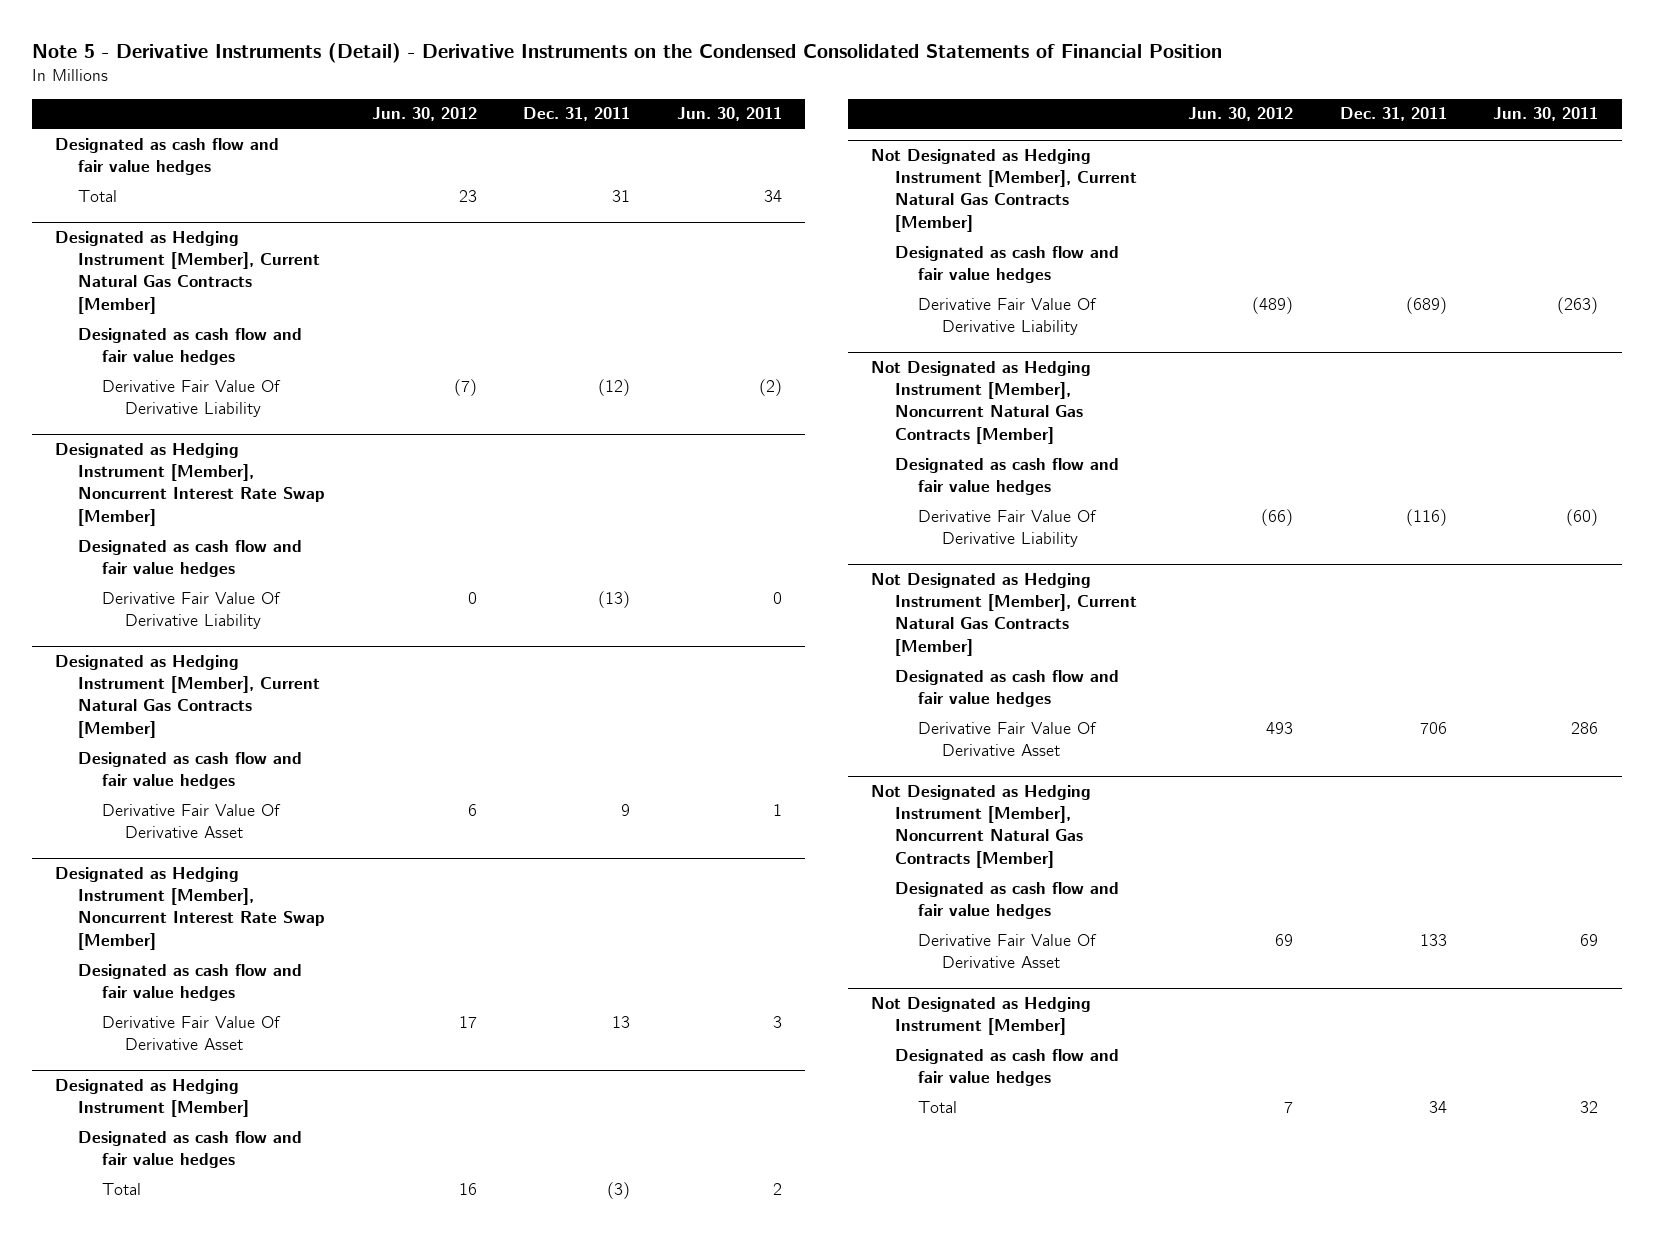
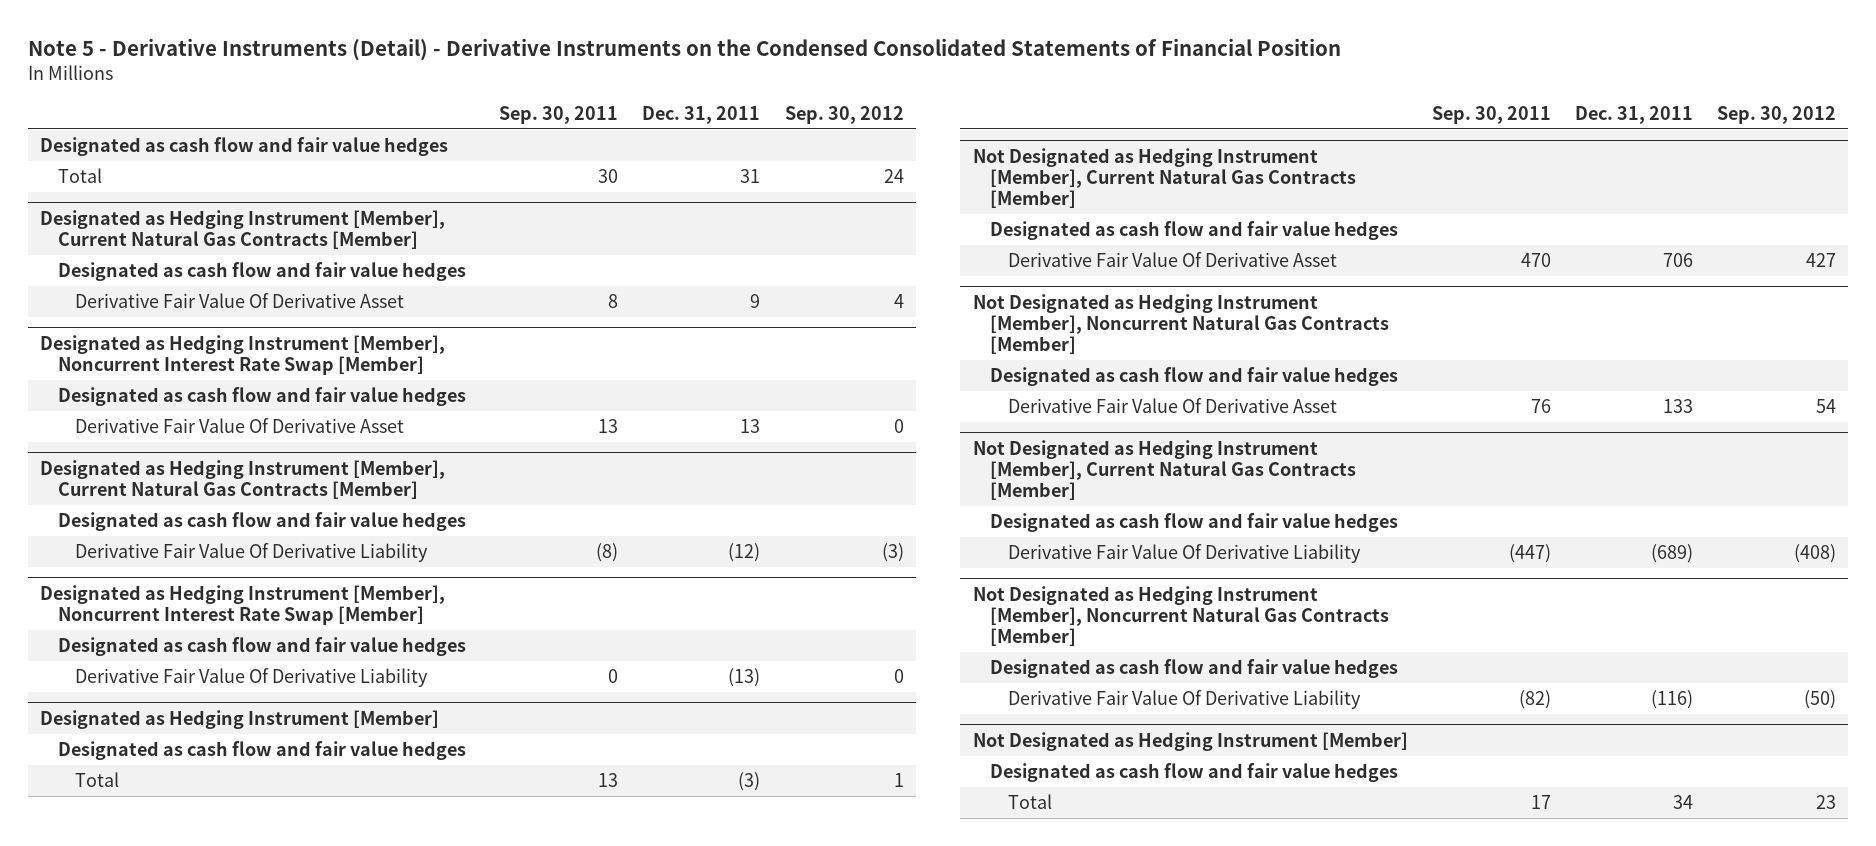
- | Jun. 30, 2012 | Dec. 31, 2011 | Jun. 30, 2011
+ | Sep. 30, 2011 | Dec. 31, 2011 | Sep. 30, 2012
@ Designated as Hedging Instrument [Member], Current Natural Gas Contracts [Member]
moved up: Derivative Fair Value Of Derivative Asset | 8 | 9 | 4
@ Designated as Hedging Instrument [Member], Noncurrent Interest Rate Swap [Member]
moved up: Derivative Fair Value Of Derivative Asset | 13 | 13 | 0
@ Designated as Hedging Instrument [Member], Current Natural Gas Contracts [Member]
moved down: Derivative Fair Value Of Derivative Liability | (8) | (12) | (3)
@ Designated as Hedging Instrument [Member], Noncurrent Interest Rate Swap [Member]
moved down: Derivative Fair Value Of Derivative Liability | 0 | (13) | 0
@ Not Designated as Hedging Instrument [Member], Current Natural Gas Contracts [Member]
moved up: Derivative Fair Value Of Derivative Asset | 470 | 706 | 427
@ Not Designated as Hedging Instrument [Member], Noncurrent Natural Gas Contracts [Member]
moved up: Derivative Fair Value Of Derivative Asset | 76 | 133 | 54
@ Not Designated as Hedging Instrument [Member], Current Natural Gas Contracts [Member]
moved down: Derivative Fair Value Of Derivative Liability | (447) | (689) | (408)
@ Not Designated as Hedging Instrument [Member], Noncurrent Natural Gas Contracts [Member]
moved down: Derivative Fair Value Of Derivative Liability | (82) | (116) | (50)

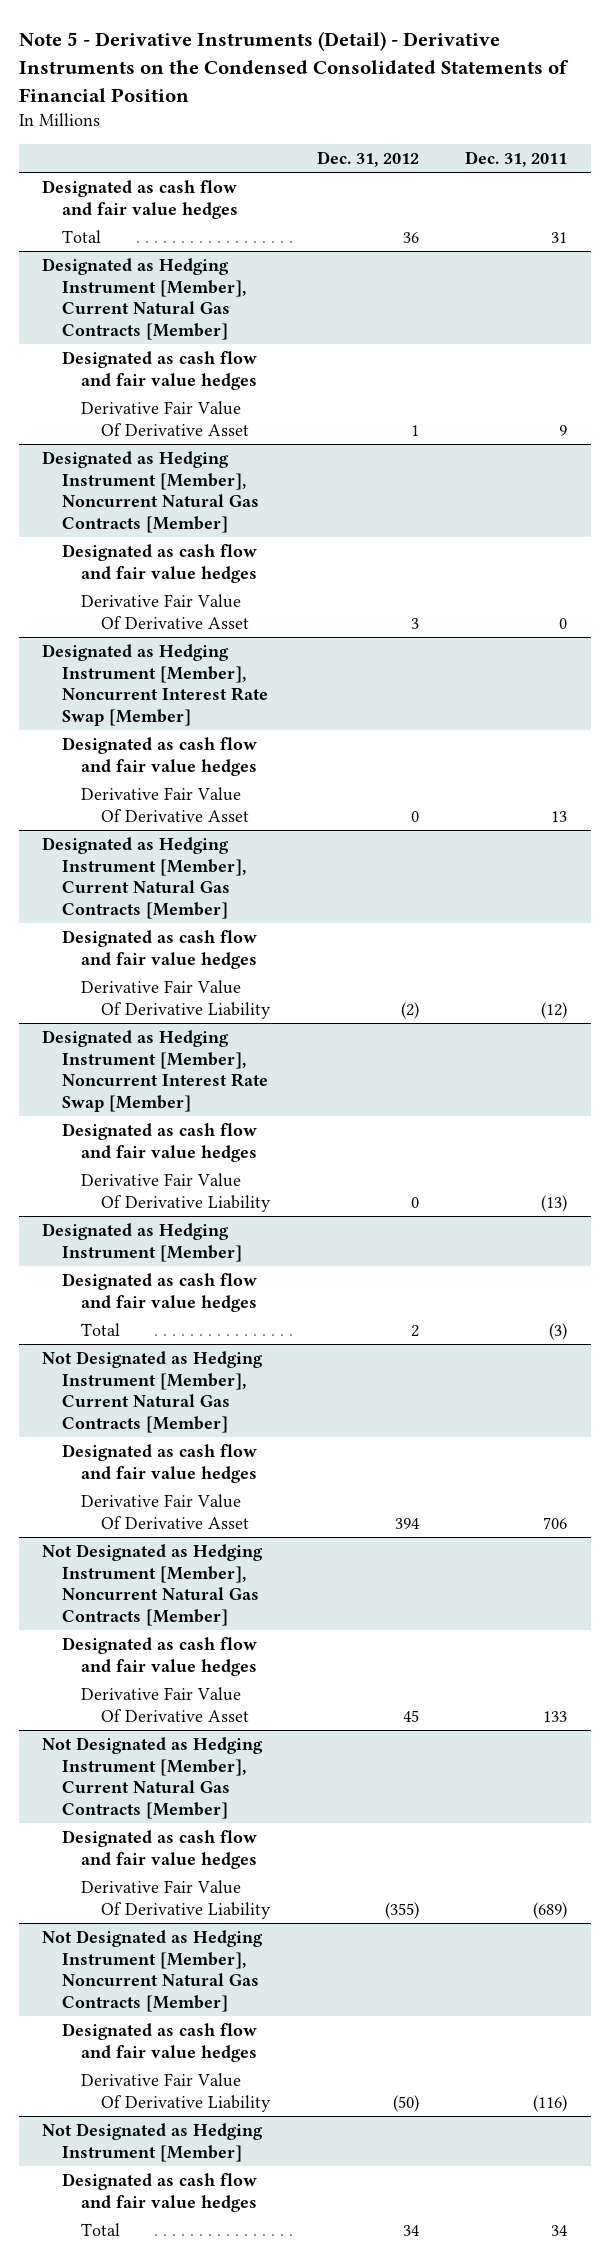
- | Sep. 30, 2011 | Dec. 31, 2011 | Sep. 30, 2012
+ | Dec. 31, 2012 | Dec. 31, 2011
+ Designated as Hedging Instrument [Member], Noncurrent Natural Gas Contracts [Member]
+ Designated as cash flow and fair value hedges
+ Derivative Fair Value Of Derivative Asset | 3 | 0

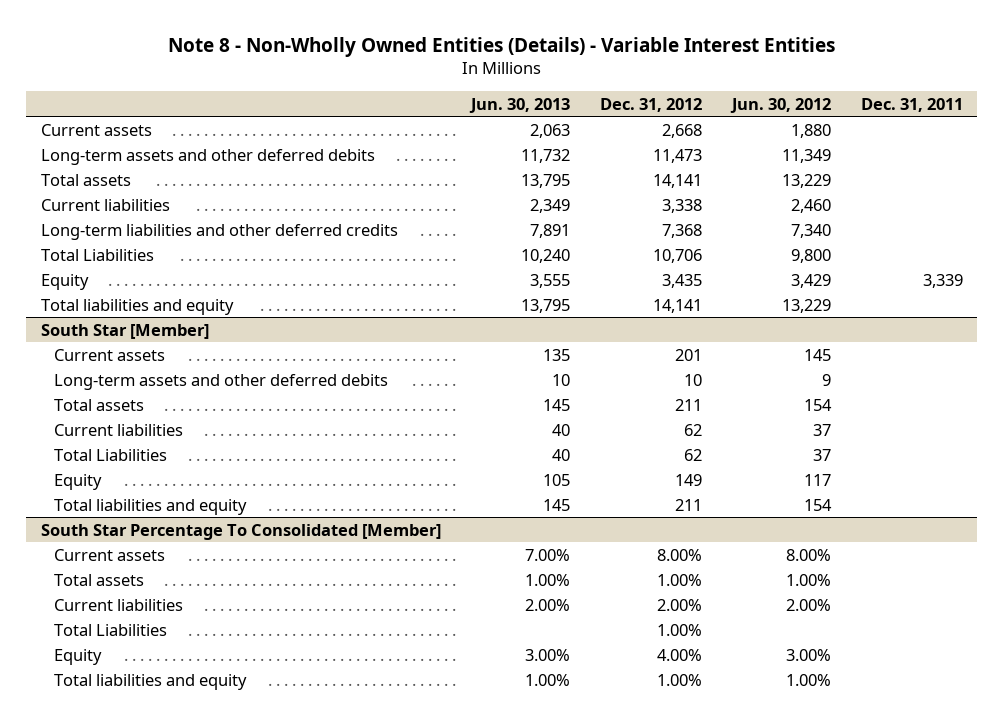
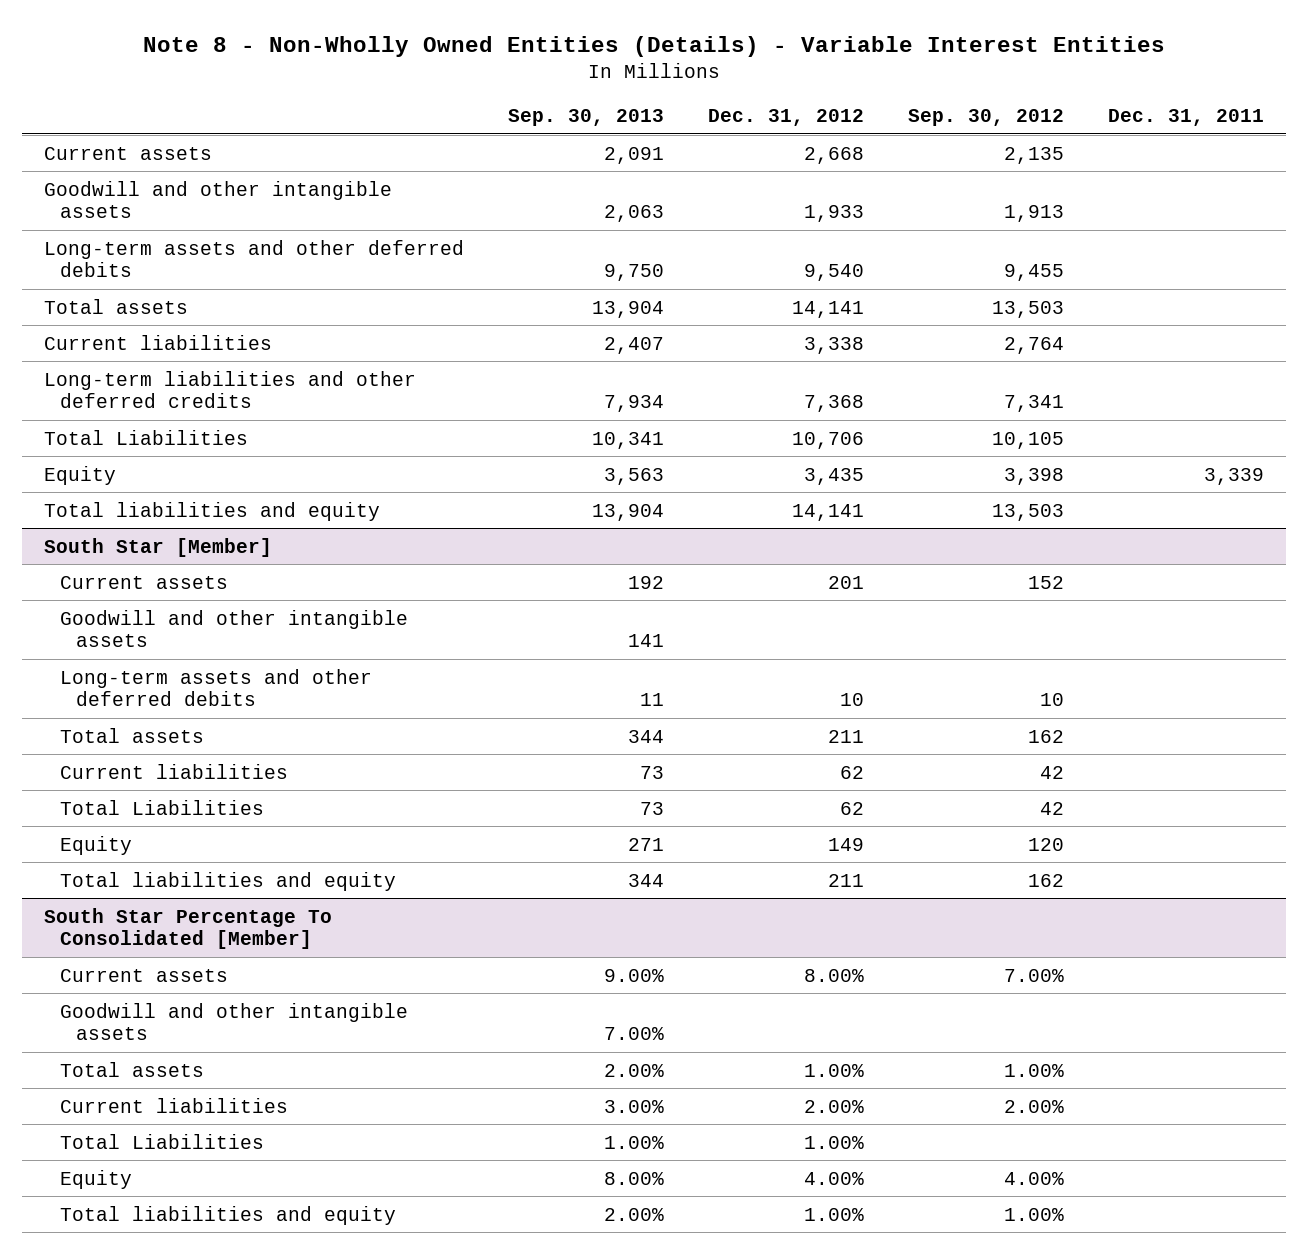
- | Jun. 30, 2013 | Dec. 31, 2012 | Jun. 30, 2012 | Dec. 31, 2011
+ | Sep. 30, 2013 | Dec. 31, 2012 | Sep. 30, 2012 | Dec. 31, 2011
- Long-term assets and other deferred debits | 11,732 | 11,473 | 11,349 |
+ Goodwill and other intangible assets | 2,063 | 1,933 | 1,913 |
+ Long-term assets and other deferred debits | 9,750 | 9,540 | 9,455 |
@ South Star [Member]
+ Goodwill and other intangible assets | 141 | | |
@ South Star Percentage To Consolidated [Member]
+ Goodwill and other intangible assets | 7.00% | | |

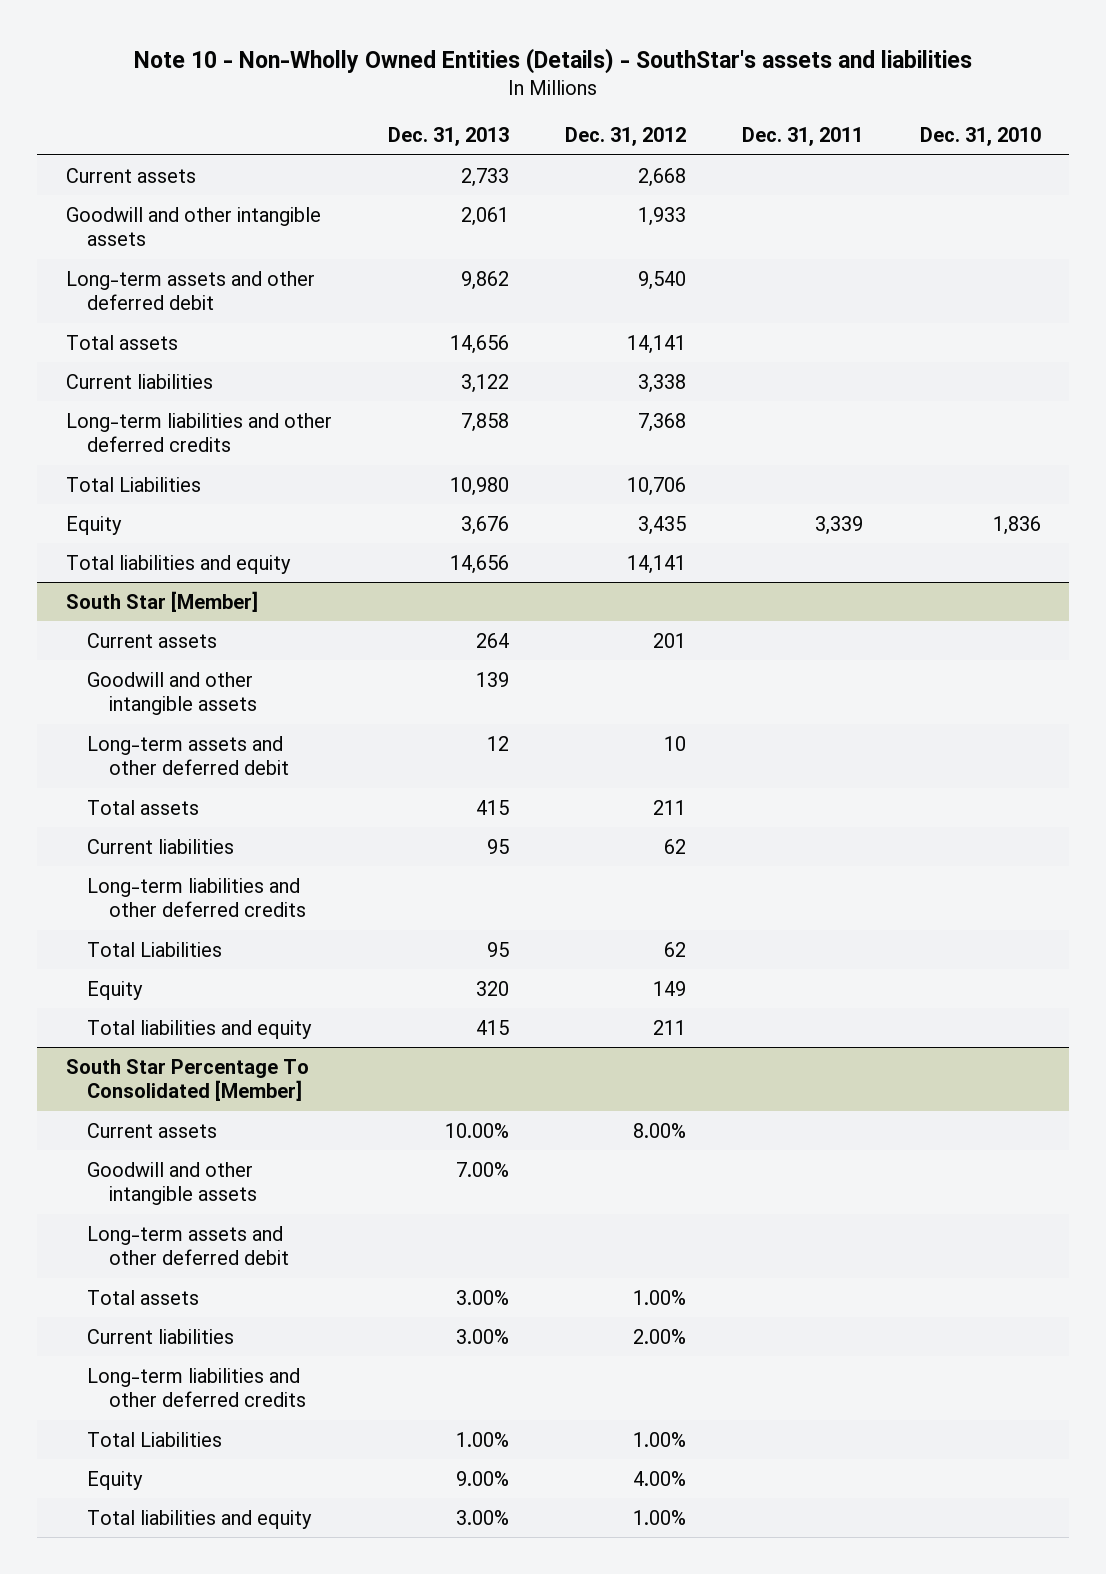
- Note 8 - Non-Wholly Owned Entities (Details) - Variable Interest Entities
+ Note 10 - Non-Wholly Owned Entities (Details) - SouthStar's assets and liabilities
- | Sep. 30, 2013 | Dec. 31, 2012 | Sep. 30, 2012 | Dec. 31, 2011
+ | Dec. 31, 2013 | Dec. 31, 2012 | Dec. 31, 2011 | Dec. 31, 2010
- Long-term assets and other deferred debits | 9,750 | 9,540 | 9,455 |
+ Long-term assets and other deferred debit | 9,862 | 9,540 | |
@ South Star [Member]
- Long-term assets and other deferred debits | 11 | 10 | 10 |
+ Long-term assets and other deferred debit | 12 | 10 | |
+ Long-term liabilities and other deferred credits
@ South Star Percentage To Consolidated [Member]
+ Long-term assets and other deferred debit
+ Long-term liabilities and other deferred credits

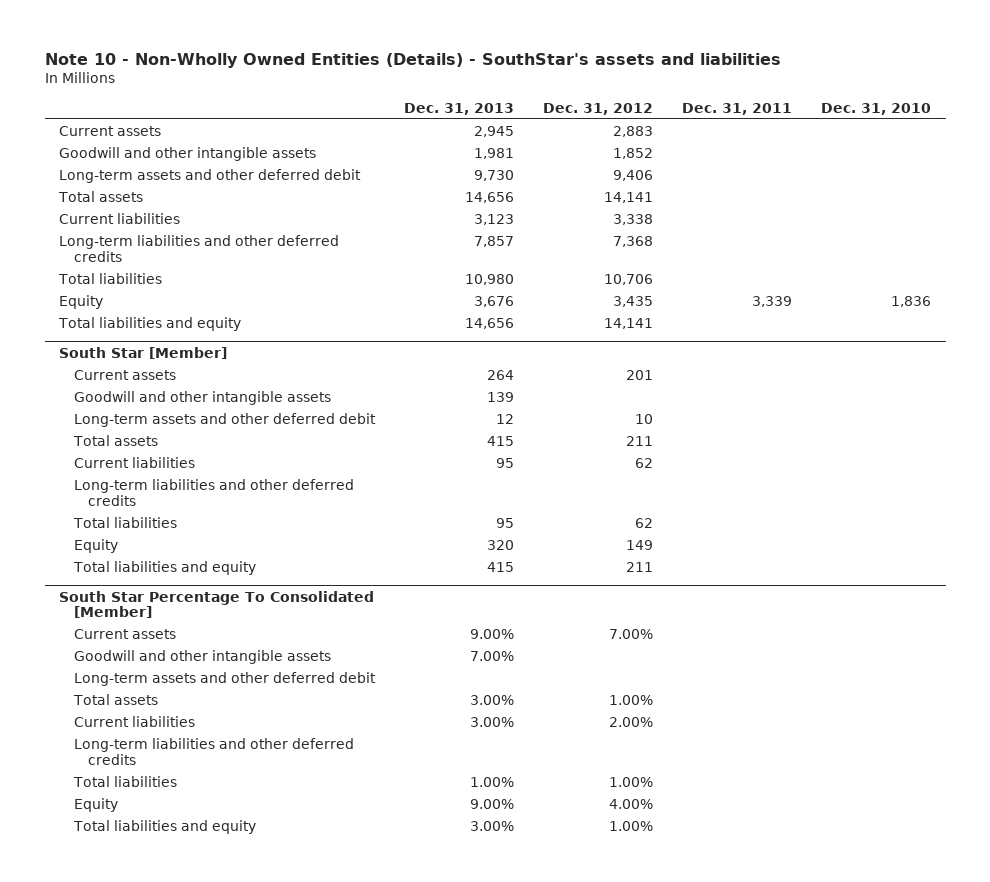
- Current assets | 2,733 | 2,668 | |
- Goodwill and other intangible assets | 2,061 | 1,933 | |
- Long-term assets and other deferred debit | 9,862 | 9,540 | |
+ Current assets | 2,945 | 2,883 | |
+ Goodwill and other intangible assets | 1,981 | 1,852 | |
+ Long-term assets and other deferred debit | 9,730 | 9,406 | |
- Current liabilities | 3,122 | 3,338 | |
- Long-term liabilities and other deferred credits | 7,858 | 7,368 | |
- Total Liabilities | 10,980 | 10,706 | |
+ Current liabilities | 3,123 | 3,338 | |
+ Long-term liabilities and other deferred credits | 7,857 | 7,368 | |
+ Total liabilities | 10,980 | 10,706 | |
@ South Star [Member]
- Total Liabilities | 95 | 62 | |
+ Total liabilities | 95 | 62 | |
@ South Star Percentage To Consolidated [Member]
- Current assets | 10.00% | 8.00% | |
+ Current assets | 9.00% | 7.00% | |
- Total Liabilities | 1.00% | 1.00% | |
+ Total liabilities | 1.00% | 1.00% | |

